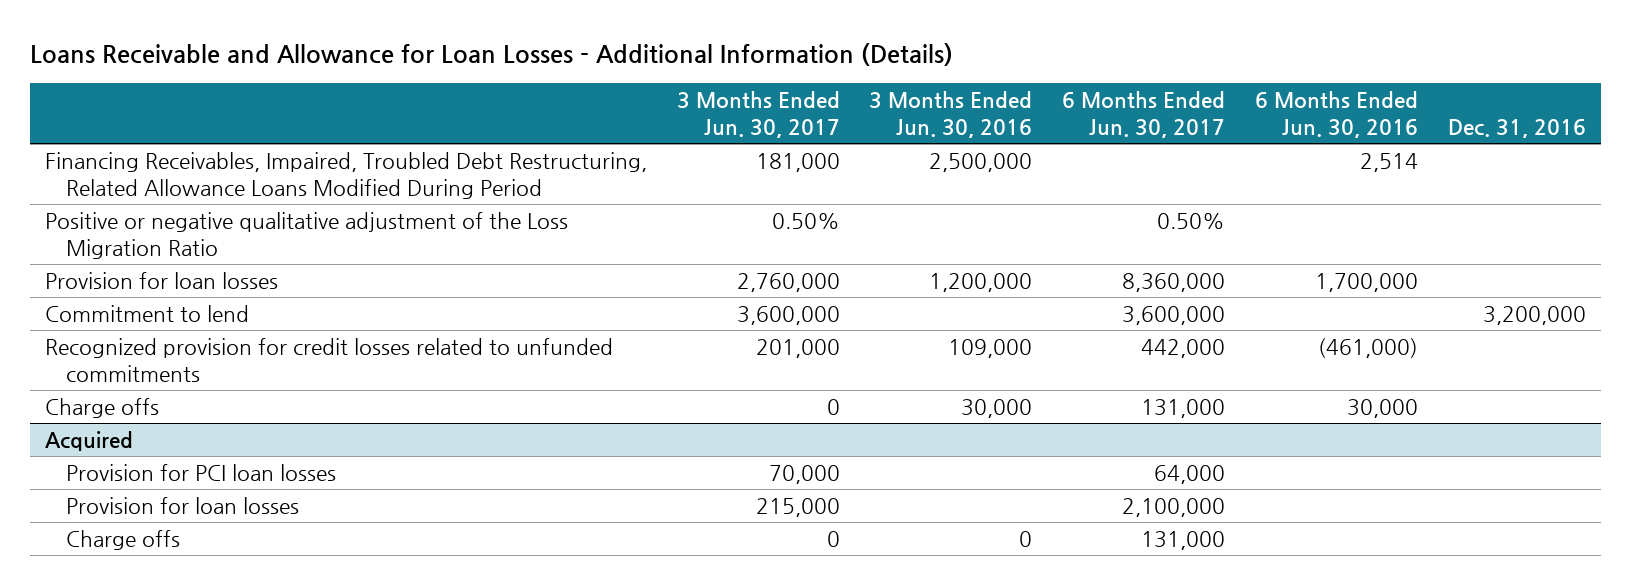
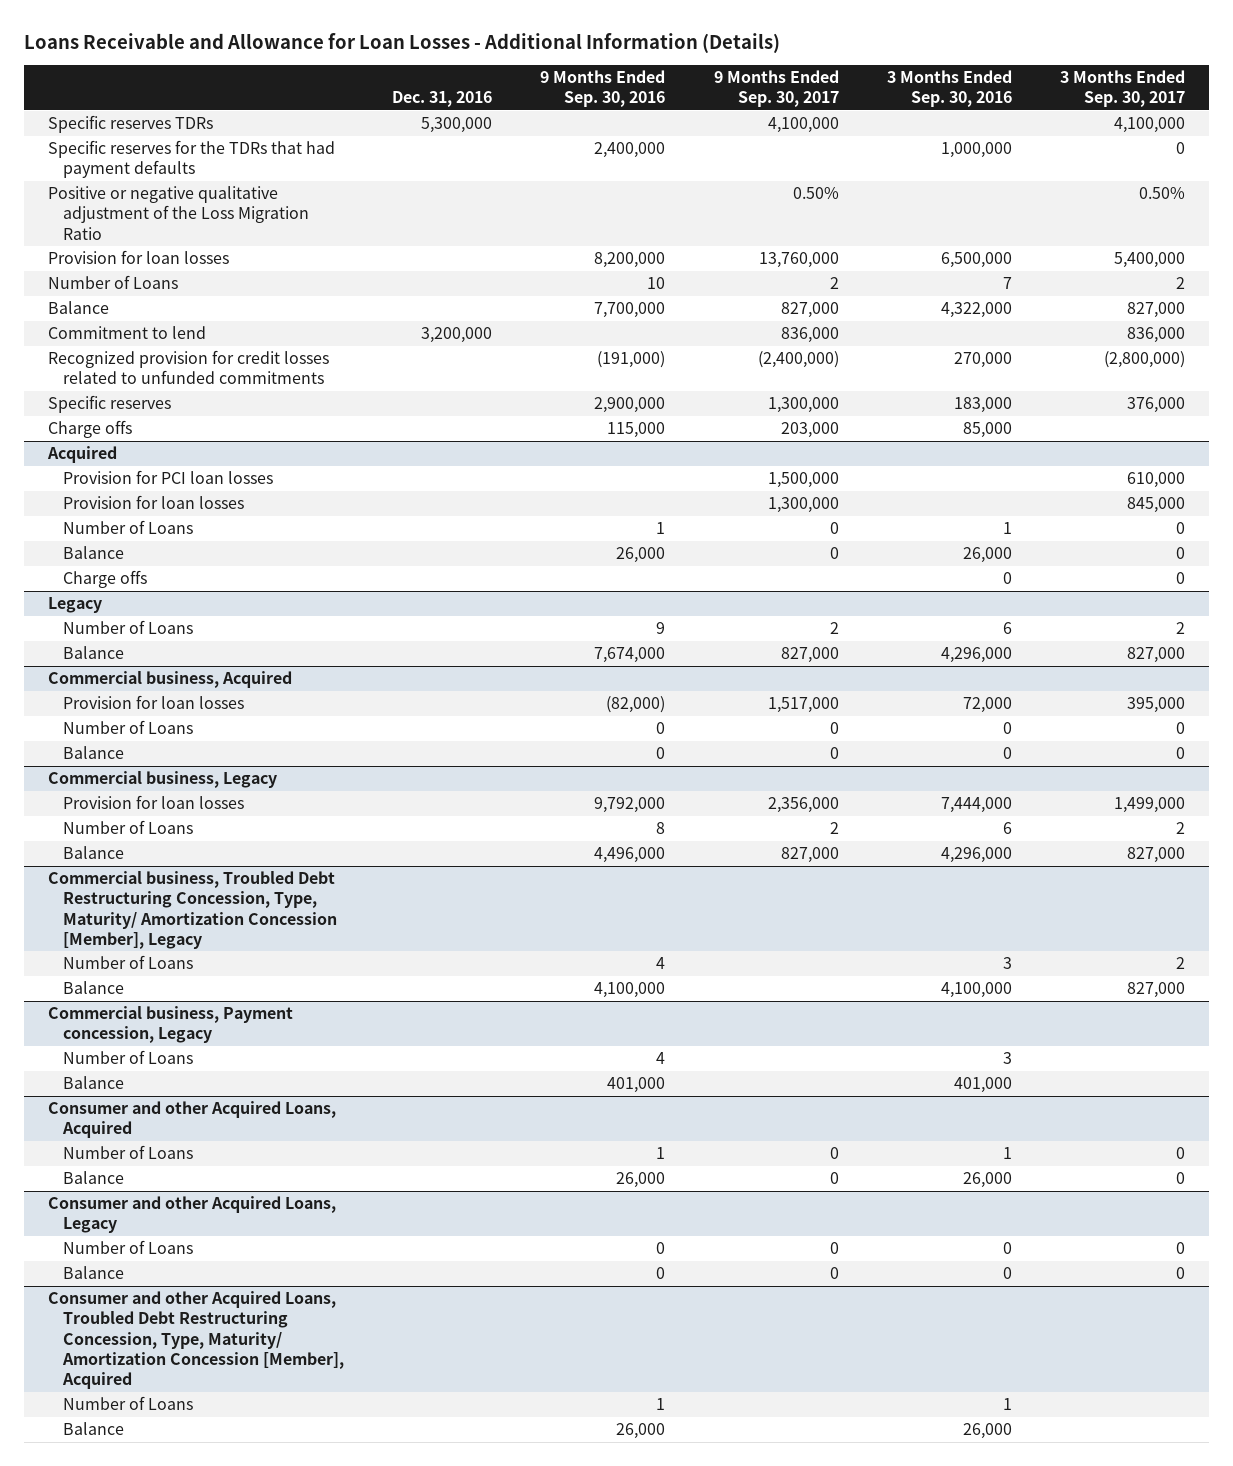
- | 3 Months Ended Jun. 30, 2017 | 3 Months Ended Jun. 30, 2016 | 6 Months Ended Jun. 30, 2017 | 6 Months Ended Jun. 30, 2016 | Dec. 31, 2016
+ | Dec. 31, 2016 | 9 Months Ended Sep. 30, 2016 | 9 Months Ended Sep. 30, 2017 | 3 Months Ended Sep. 30, 2016 | 3 Months Ended Sep. 30, 2017
- Financing Receivables, Impaired, Troubled Debt Restructuring, Related Allowance Loans Modified During Period | 181,000 | 2,500,000 | | 2,514 |
+ Specific reserves TDRs | 5,300,000 | | 4,100,000 | | 4,100,000
+ Specific reserves for the TDRs that had payment defaults | | 2,400,000 | | 1,000,000 | 0
+ Number of Loans | | 10 | 2 | 7 | 2
+ Balance | | 7,700,000 | 827,000 | 4,322,000 | 827,000
+ Specific reserves | | 2,900,000 | 1,300,000 | 183,000 | 376,000
@ Acquired
+ Number of Loans | | 1 | 0 | 1 | 0
+ Balance | | 26,000 | 0 | 26,000 | 0
+ Legacy
+ Number of Loans | | 9 | 2 | 6 | 2
+ Balance | | 7,674,000 | 827,000 | 4,296,000 | 827,000
+ Commercial business, Acquired
+ Provision for loan losses | | (82,000) | 1,517,000 | 72,000 | 395,000
+ Number of Loans | | 0 | 0 | 0 | 0
+ Balance | | 0 | 0 | 0 | 0
+ Commercial business, Legacy
+ Provision for loan losses | | 9,792,000 | 2,356,000 | 7,444,000 | 1,499,000
+ Number of Loans | | 8 | 2 | 6 | 2
+ Balance | | 4,496,000 | 827,000 | 4,296,000 | 827,000
+ Commercial business, Troubled Debt Restructuring Concession, Type, Maturity/ Amortization Concession [Member], Legacy
+ Number of Loans | | 4 | | 3 | 2
+ Balance | | 4,100,000 | | 4,100,000 | 827,000
+ Commercial business, Payment concession, Legacy
+ Number of Loans | | 4 | | 3 |
+ Balance | | 401,000 | | 401,000 |
+ Consumer and other Acquired Loans, Acquired
+ Number of Loans | | 1 | 0 | 1 | 0
+ Balance | | 26,000 | 0 | 26,000 | 0
+ Consumer and other Acquired Loans, Legacy
+ Number of Loans | | 0 | 0 | 0 | 0
+ Balance | | 0 | 0 | 0 | 0
+ Consumer and other Acquired Loans, Troubled Debt Restructuring Concession, Type, Maturity/ Amortization Concession [Member], Acquired
+ Number of Loans | | 1 | | 1 |
+ Balance | | 26,000 | | 26,000 |

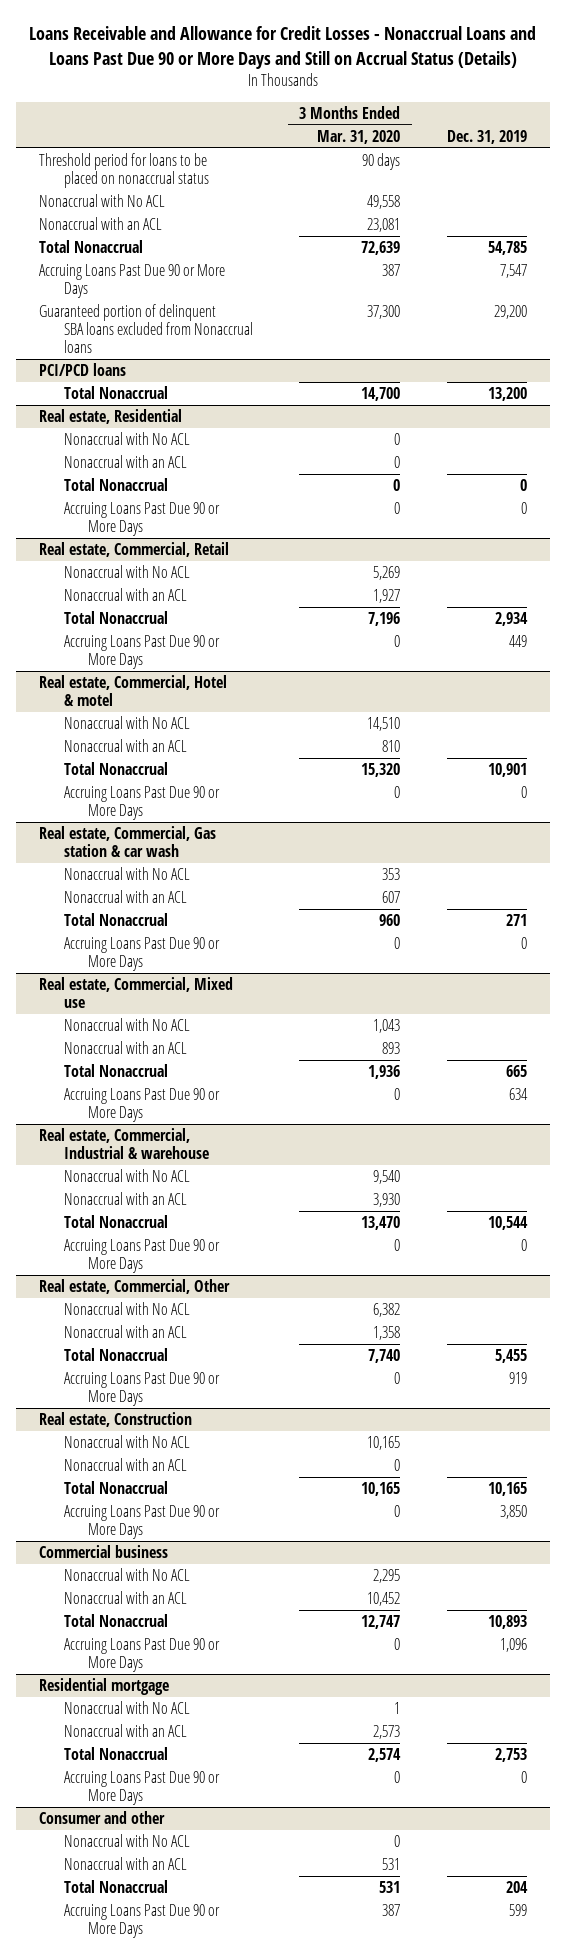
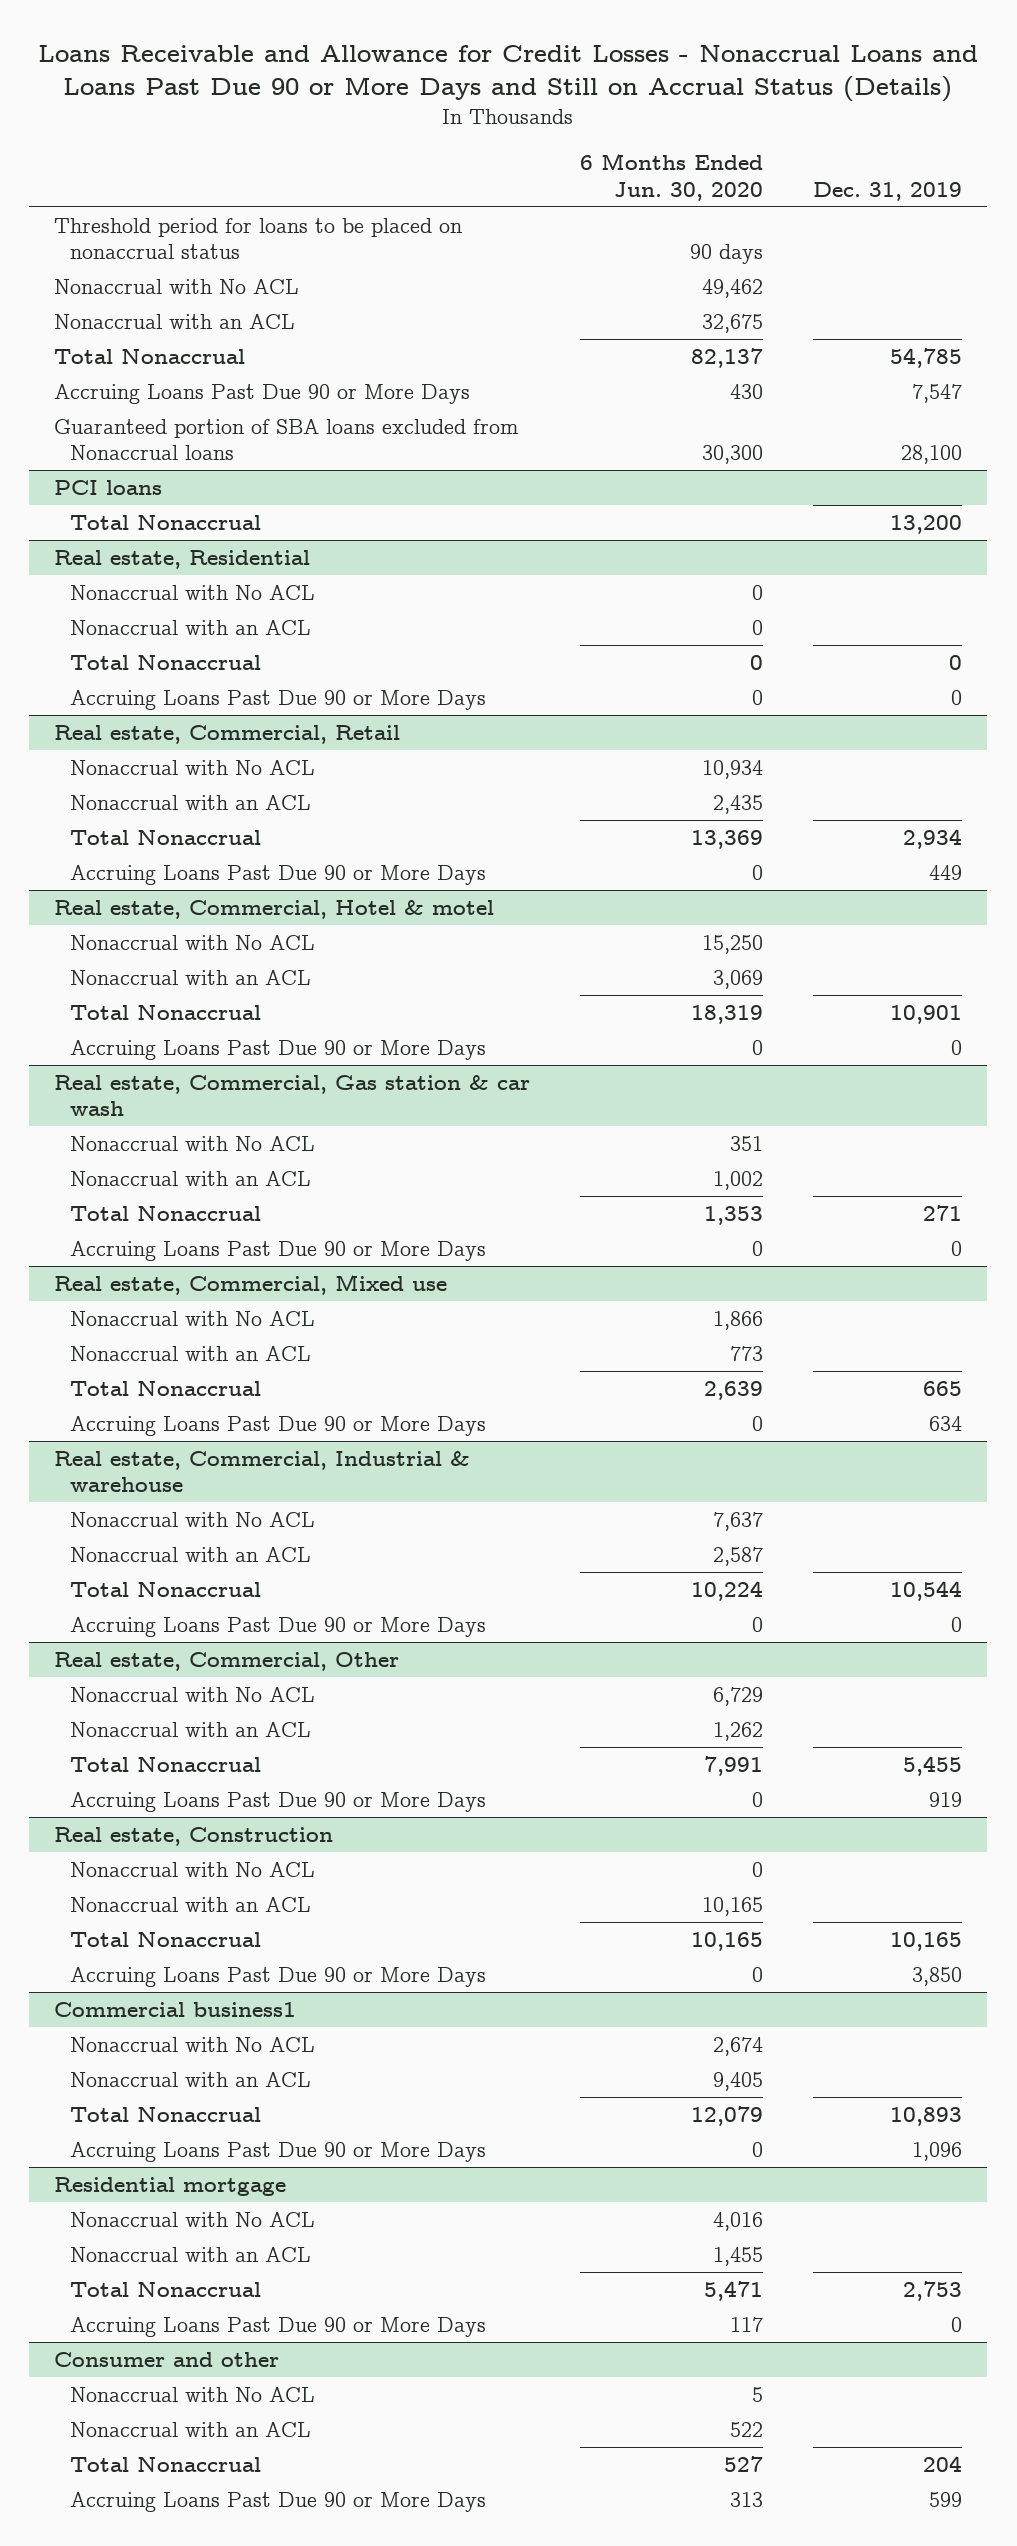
- | 3 Months Ended Mar. 31, 2020 | Dec. 31, 2019
+ | 6 Months Ended Jun. 30, 2020 | Dec. 31, 2019
- Guaranteed portion of delinquent SBA loans excluded from Nonaccrual loans | 37,300 | 29,200
- PCI/PCD loans
+ Guaranteed portion of SBA loans excluded from Nonaccrual loans | 30,300 | 28,100
+ PCI loans
- Commercial business
+ Commercial business1

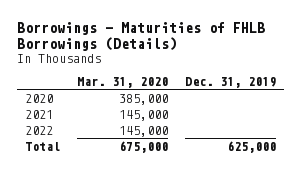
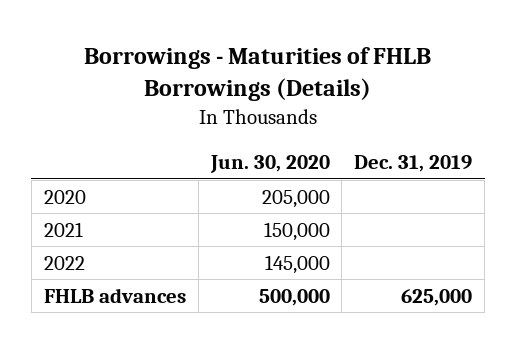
- | Mar. 31, 2020 | Dec. 31, 2019
+ | Jun. 30, 2020 | Dec. 31, 2019
- Total | 675,000 | 625,000
+ FHLB advances | 500,000 | 625,000

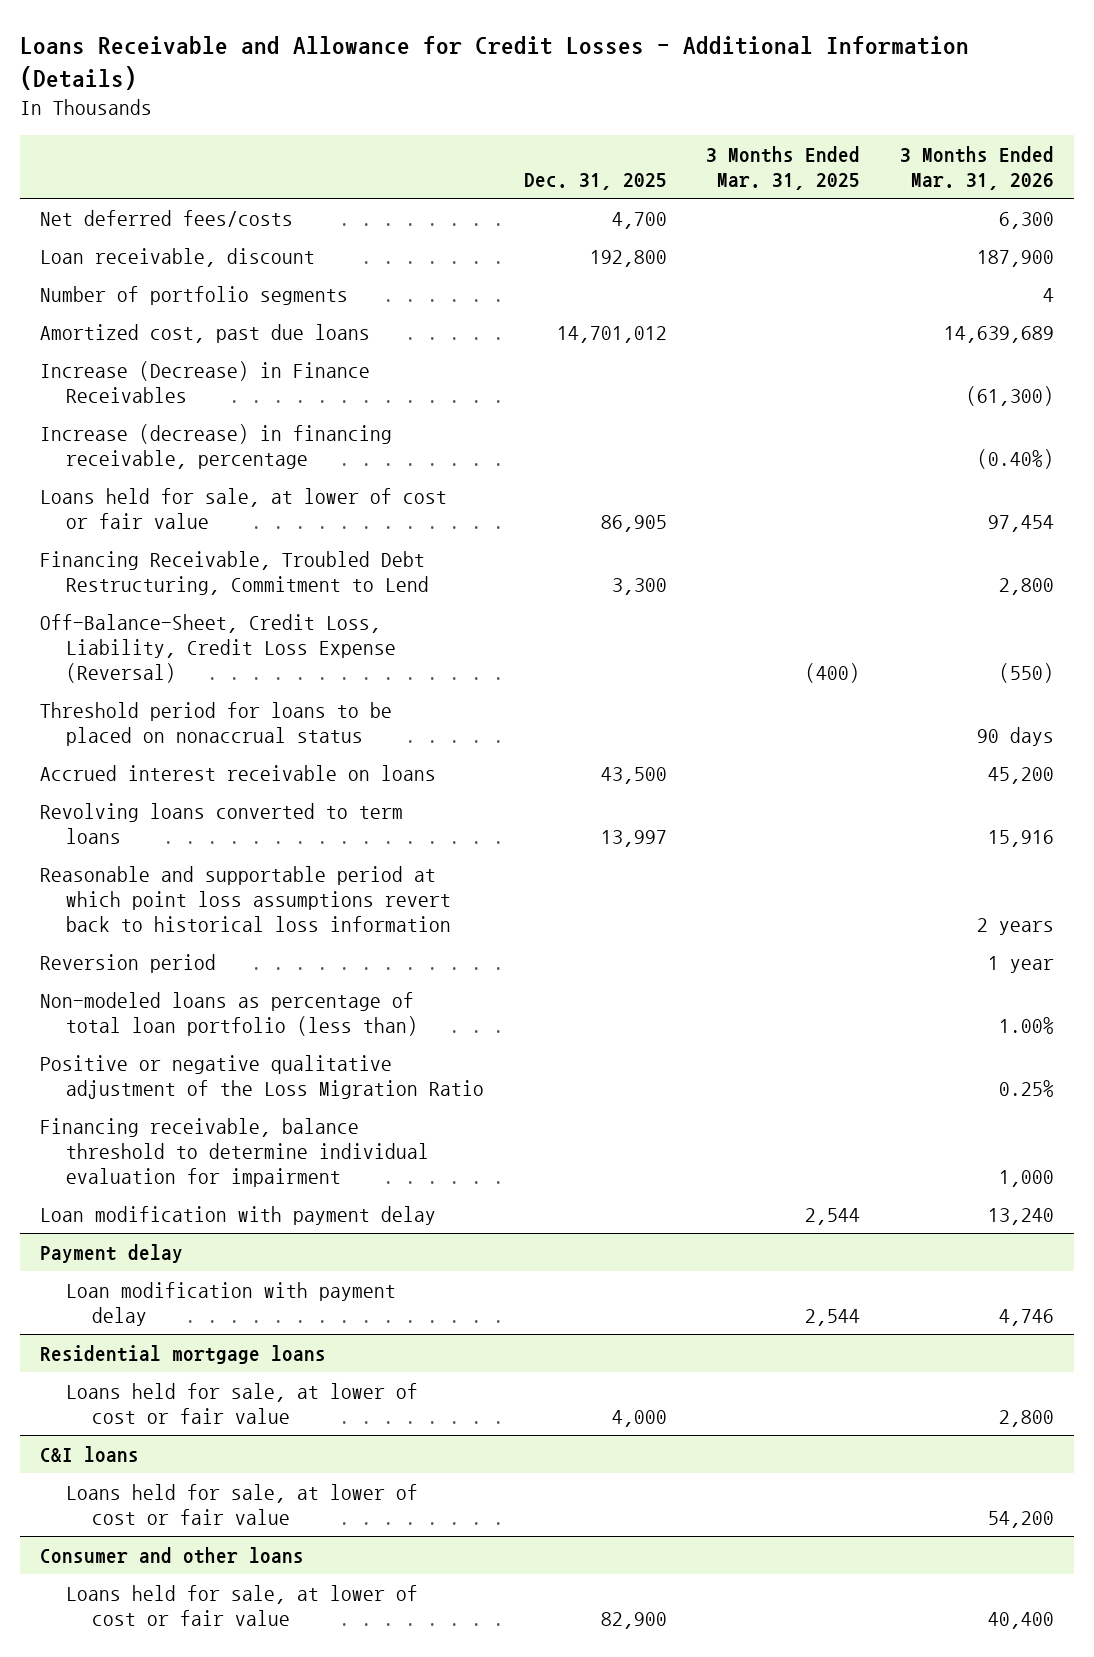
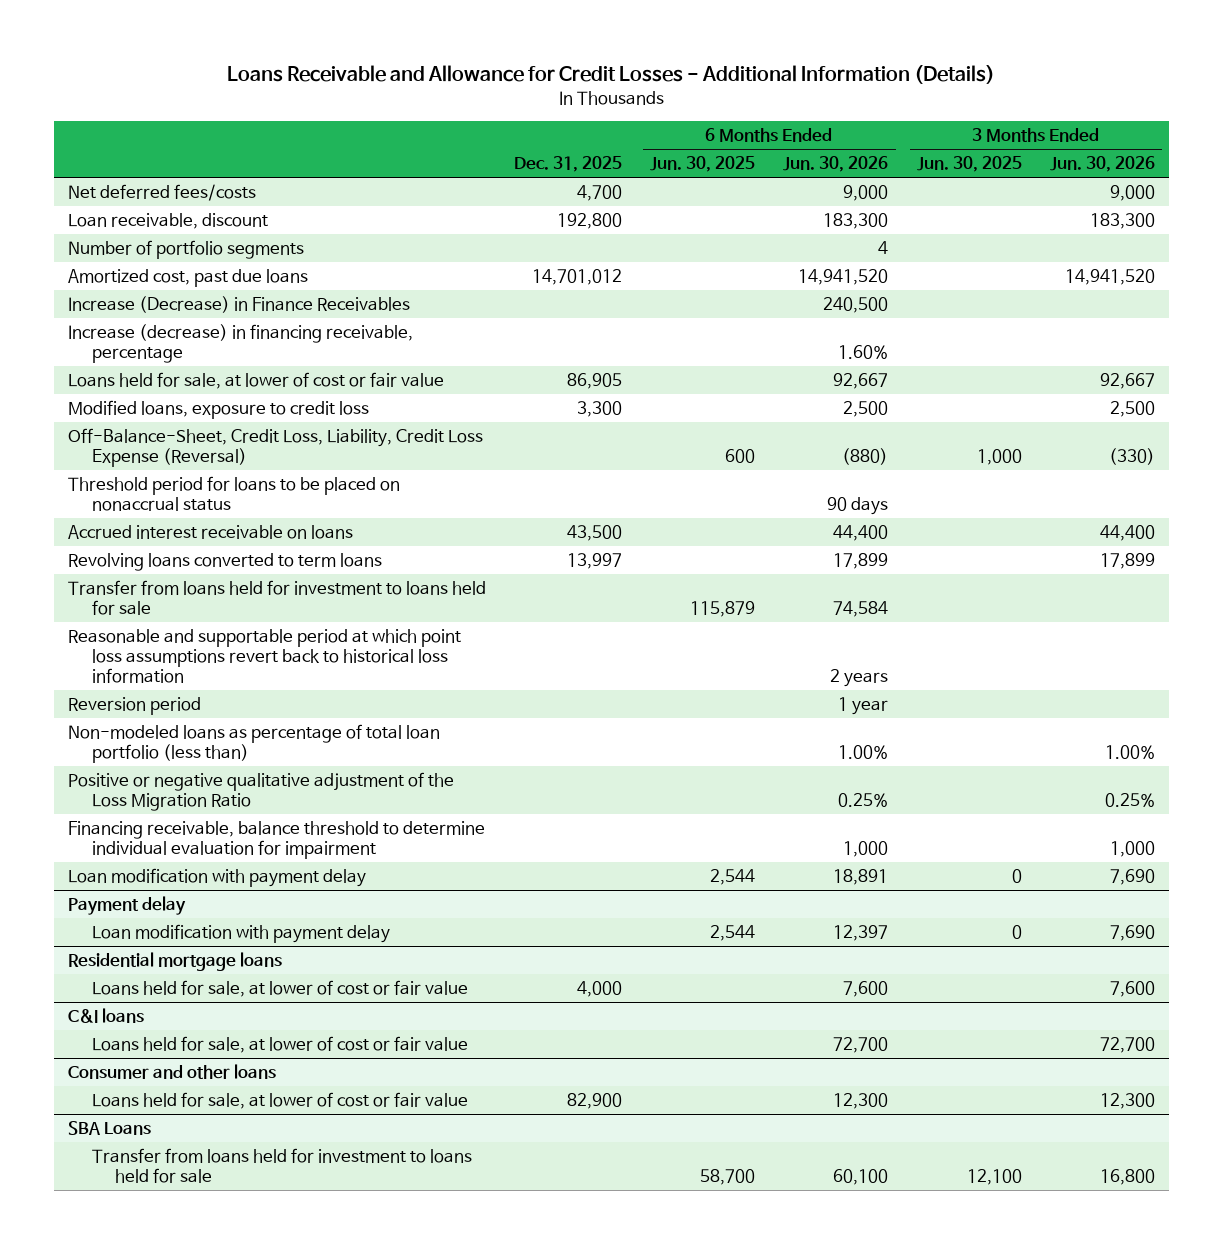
- | Dec. 31, 2025 | 3 Months Ended Mar. 31, 2025 | 3 Months Ended Mar. 31, 2026
+ | Dec. 31, 2025 | 6 Months Ended Jun. 30, 2025 | 6 Months Ended Jun. 30, 2026 | 3 Months Ended Jun. 30, 2025 | 3 Months Ended Jun. 30, 2026
- Financing Receivable, Troubled Debt Restructuring, Commitment to Lend | 3,300 | | 2,800
+ Modified loans, exposure to credit loss | 3,300 | | 2,500 | | 2,500
+ Transfer from loans held for investment to loans held for sale | | 115,879 | 74,584 | |
+ SBA Loans
+ Transfer from loans held for investment to loans held for sale | | 58,700 | 60,100 | 12,100 | 16,800

